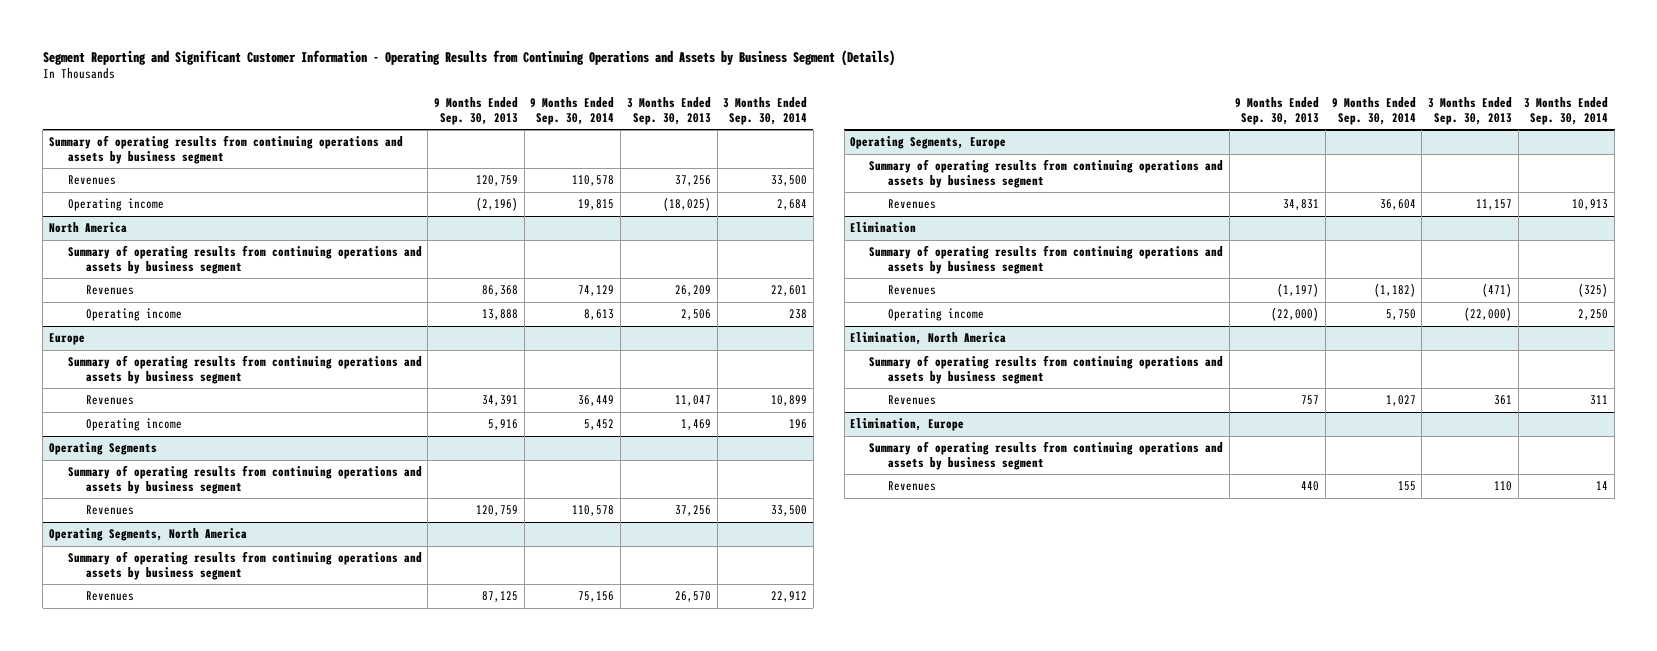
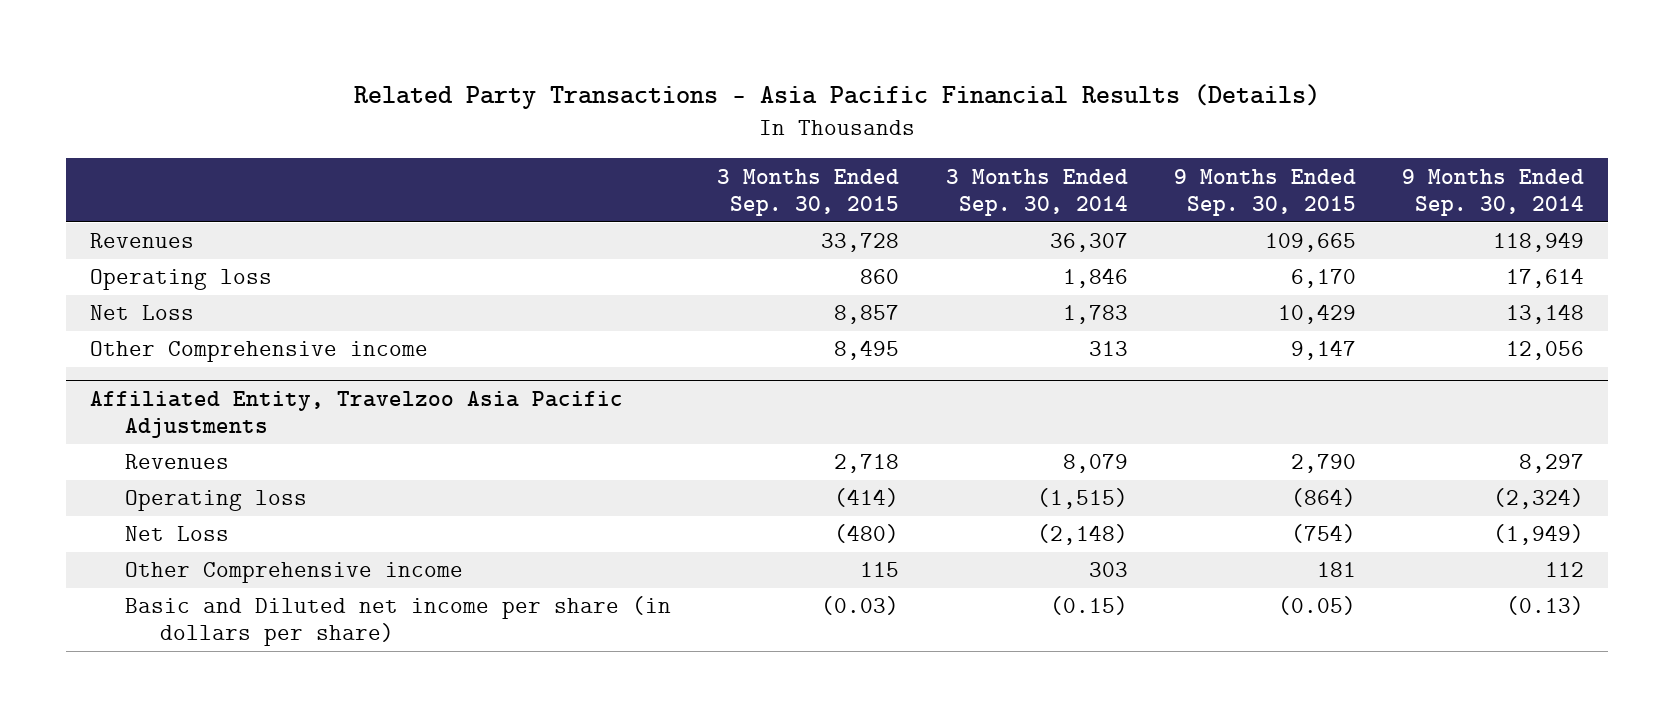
- Segment Reporting and Significant Customer Information - Operating Results from Continuing Operations and Assets by Business Segment (Details)
+ Related Party Transactions - Asia Pacific Financial Results (Details)
- | 9 Months Ended Sep. 30, 2013 | 9 Months Ended Sep. 30, 2014 | 3 Months Ended Sep. 30, 2013 | 3 Months Ended Sep. 30, 2014
+ | 3 Months Ended Sep. 30, 2015 | 3 Months Ended Sep. 30, 2014 | 9 Months Ended Sep. 30, 2015 | 9 Months Ended Sep. 30, 2014
- Summary of operating results from continuing operations and assets by business segment
- Revenues | 120,759 | 110,578 | 37,256 | 33,500
- Operating income | (2,196) | 19,815 | (18,025) | 2,684
- North America
- Summary of operating results from continuing operations and assets by business segment
- Revenues | 86,368 | 74,129 | 26,209 | 22,601
- Operating income | 13,888 | 8,613 | 2,506 | 238
- Europe
- Summary of operating results from continuing operations and assets by business segment
- Revenues | 34,391 | 36,449 | 11,047 | 10,899
- Operating income | 5,916 | 5,452 | 1,469 | 196
- Operating Segments
- Summary of operating results from continuing operations and assets by business segment
- Revenues | 120,759 | 110,578 | 37,256 | 33,500
- Operating Segments, North America
- Summary of operating results from continuing operations and assets by business segment
- Revenues | 87,125 | 75,156 | 26,570 | 22,912
- Operating Segments, Europe
- Summary of operating results from continuing operations and assets by business segment
- Revenues | 34,831 | 36,604 | 11,157 | 10,913
- Elimination
- Summary of operating results from continuing operations and assets by business segment
- Revenues | (1,197) | (1,182) | (471) | (325)
- Operating income | (22,000) | 5,750 | (22,000) | 2,250
- Elimination, North America
- Summary of operating results from continuing operations and assets by business segment
- Revenues | 757 | 1,027 | 361 | 311
- Elimination, Europe
- Summary of operating results from continuing operations and assets by business segment
- Revenues | 440 | 155 | 110 | 14
+ Revenues | 33,728 | 36,307 | 109,665 | 118,949
+ Operating loss | 860 | 1,846 | 6,170 | 17,614
+ Net Loss | 8,857 | 1,783 | 10,429 | 13,148
+ Other Comprehensive income | 8,495 | 313 | 9,147 | 12,056
+ Affiliated Entity, Travelzoo Asia Pacific Adjustments
+ Revenues | 2,718 | 8,079 | 2,790 | 8,297
+ Operating loss | (414) | (1,515) | (864) | (2,324)
+ Net Loss | (480) | (2,148) | (754) | (1,949)
+ Other Comprehensive income | 115 | 303 | 181 | 112
+ Basic and Diluted net income per share (in dollars per share) | (0.03) | (0.15) | (0.05) | (0.13)

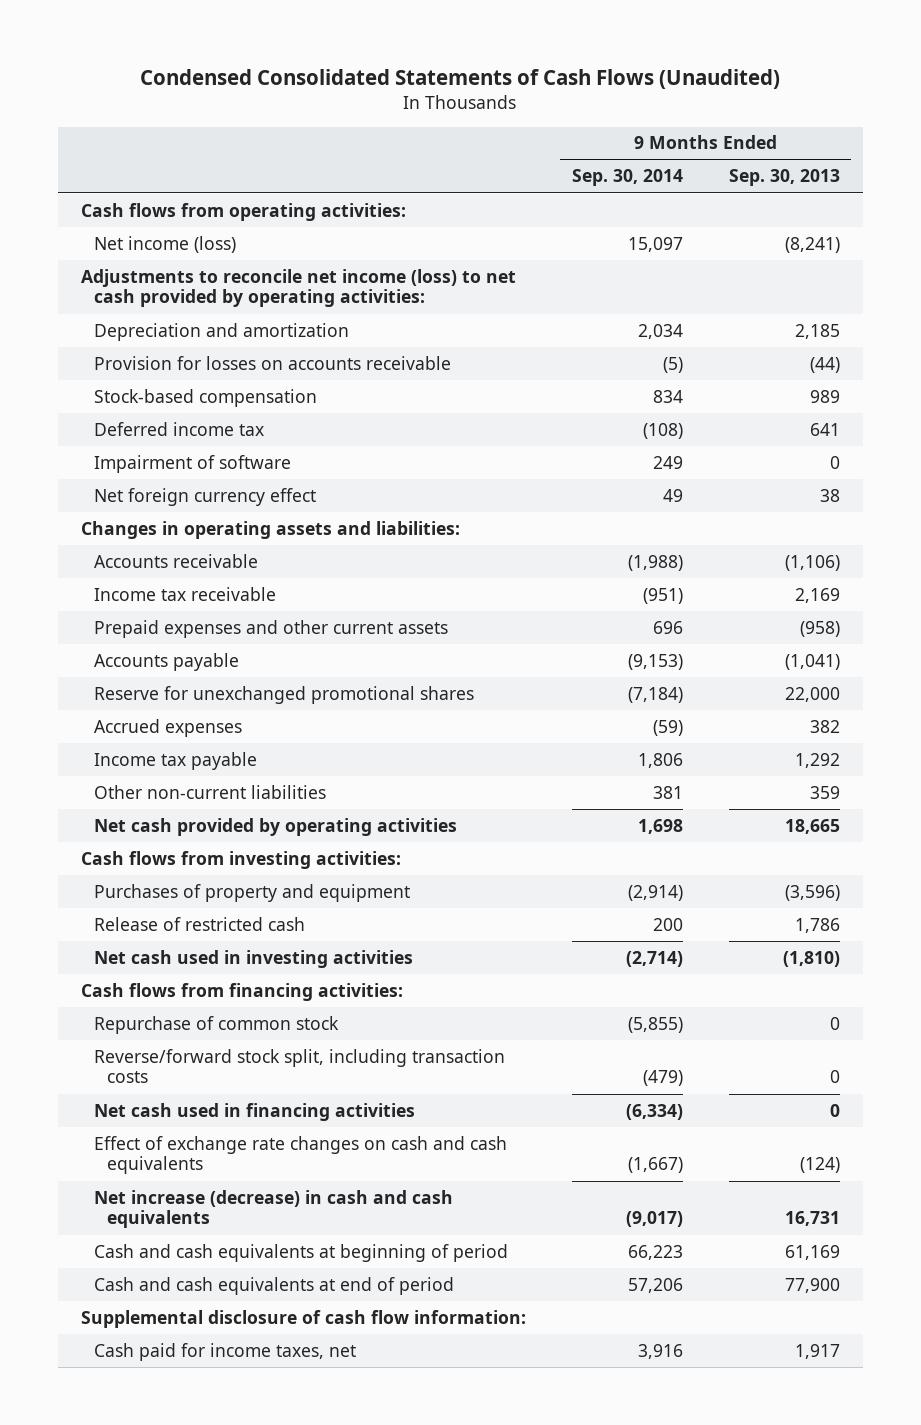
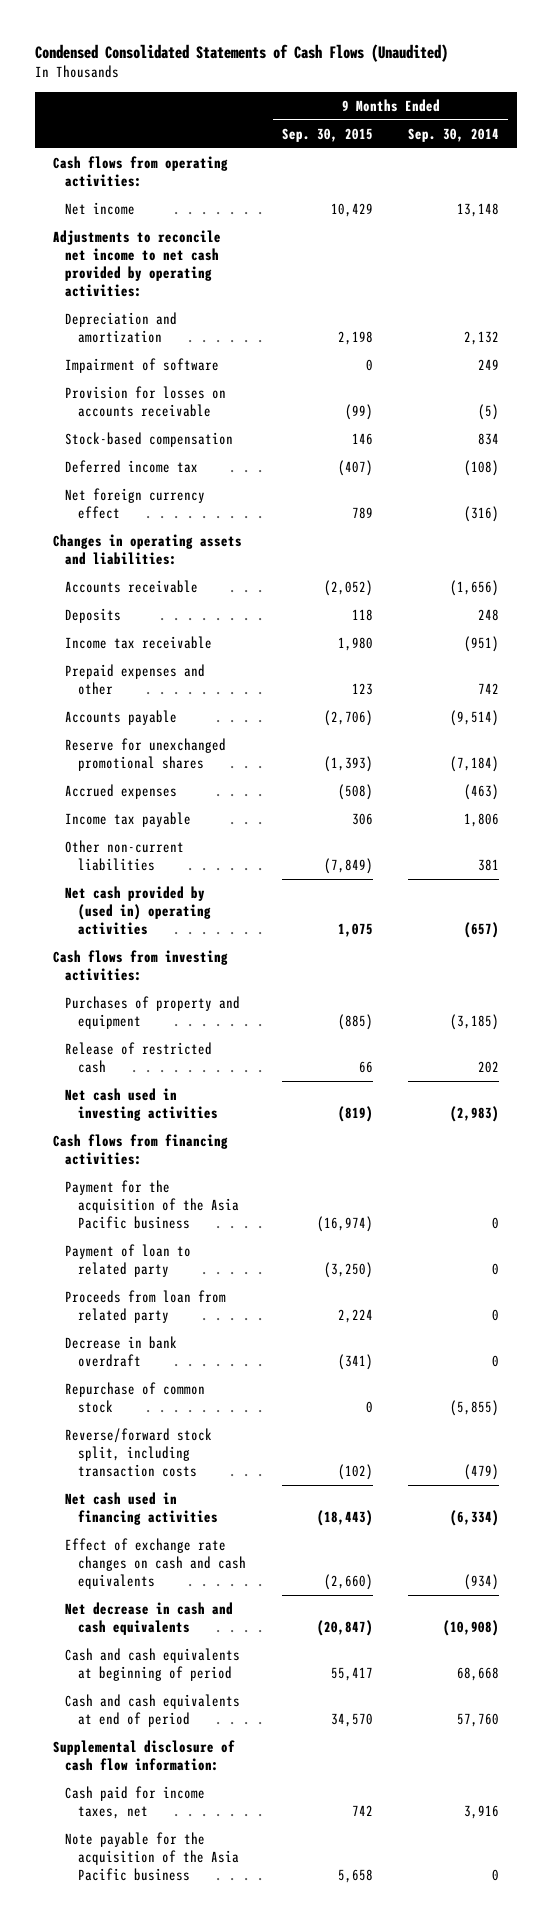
- | 9 Months Ended Sep. 30, 2014 | 9 Months Ended Sep. 30, 2013
+ | 9 Months Ended Sep. 30, 2015 | 9 Months Ended Sep. 30, 2014
- Net income (loss) | 15,097 | (8,241)
- Adjustments to reconcile net income (loss) to net cash provided by operating activities:
- Depreciation and amortization | 2,034 | 2,185
+ Net income | 10,429 | 13,148
+ Adjustments to reconcile net income to net cash provided by operating activities:
+ Depreciation and amortization | 2,198 | 2,132
moved up: Impairment of software | 0 | 249
- Net foreign currency effect | 49 | 38
+ Net foreign currency effect | 789 | (316)
- Accounts receivable | (1,988) | (1,106)
+ Accounts receivable | (2,052) | (1,656)
+ Deposits | 118 | 248
- Prepaid expenses and other current assets | 696 | (958)
- Accounts payable | (9,153) | (1,041)
+ Prepaid expenses and other | 123 | 742
+ Accounts payable | (2,706) | (9,514)
- Accrued expenses | (59) | 382
+ Accrued expenses | (508) | (463)
- Net cash provided by operating activities | 1,698 | 18,665
+ Net cash provided by (used in) operating activities | 1,075 | (657)
- Purchases of property and equipment | (2,914) | (3,596)
- Release of restricted cash | 200 | 1,786
- Net cash used in investing activities | (2,714) | (1,810)
+ Purchases of property and equipment | (885) | (3,185)
+ Release of restricted cash | 66 | 202
+ Net cash used in investing activities | (819) | (2,983)
+ Payment for the acquisition of the Asia Pacific business | (16,974) | 0
+ Payment of loan to related party | (3,250) | 0
+ Proceeds from loan from related party | 2,224 | 0
+ Decrease in bank overdraft | (341) | 0
- Effect of exchange rate changes on cash and cash equivalents | (1,667) | (124)
- Net increase (decrease) in cash and cash equivalents | (9,017) | 16,731
- Cash and cash equivalents at beginning of period | 66,223 | 61,169
- Cash and cash equivalents at end of period | 57,206 | 77,900
+ Effect of exchange rate changes on cash and cash equivalents | (2,660) | (934)
+ Net decrease in cash and cash equivalents | (20,847) | (10,908)
+ Cash and cash equivalents at beginning of period | 55,417 | 68,668
+ Cash and cash equivalents at end of period | 34,570 | 57,760
+ Note payable for the acquisition of the Asia Pacific business | 5,658 | 0

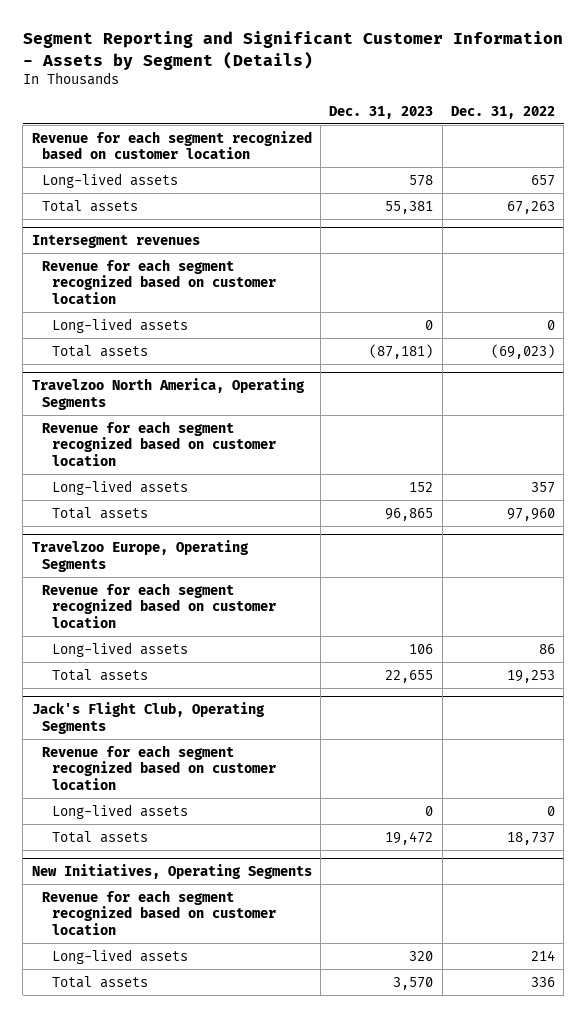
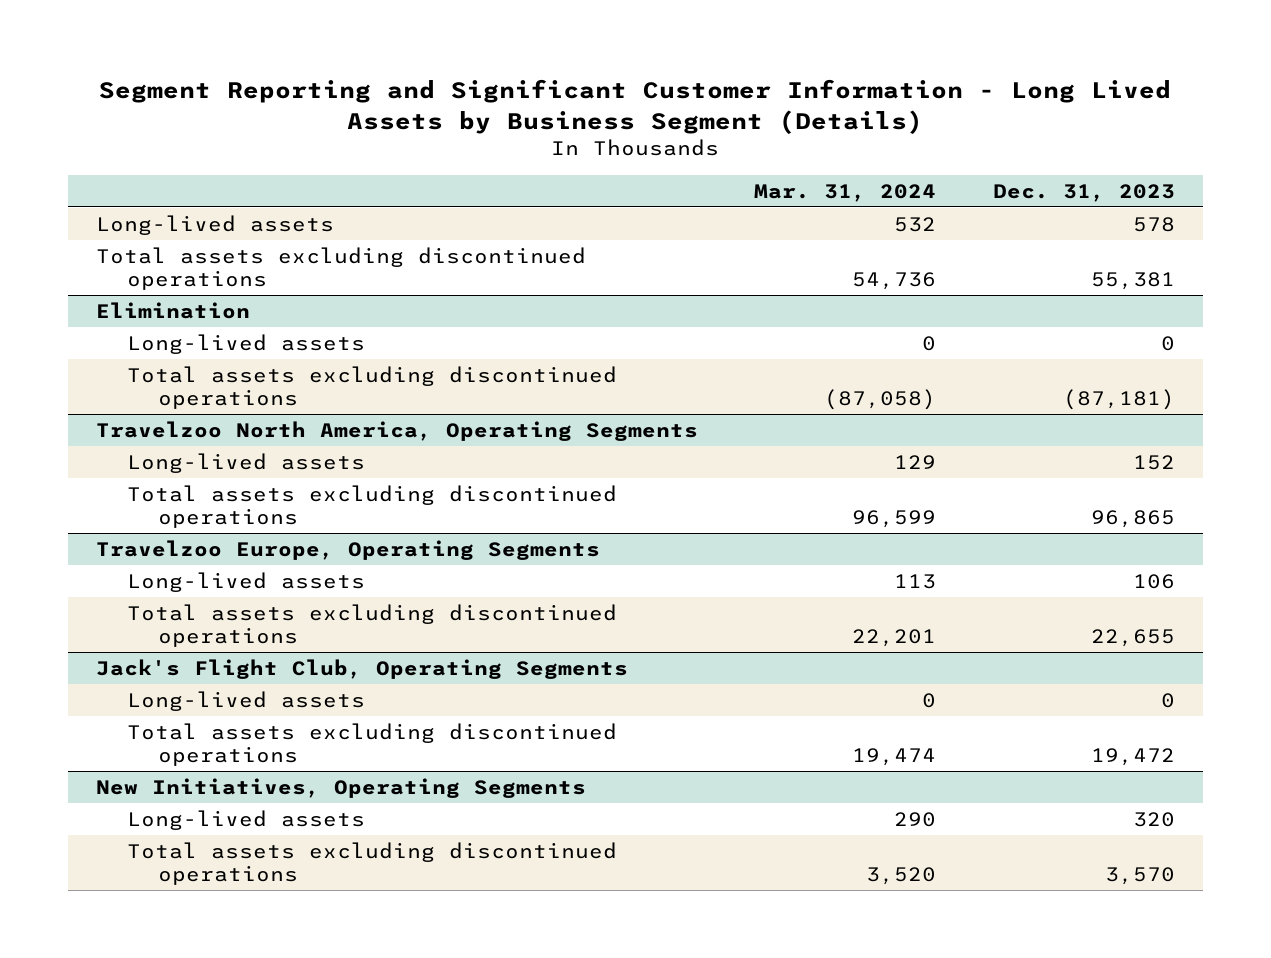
- Segment Reporting and Significant Customer Information - Assets by Segment (Details)
+ Segment Reporting and Significant Customer Information - Long Lived Assets by Business Segment (Details)
- | Dec. 31, 2023 | Dec. 31, 2022
+ | Mar. 31, 2024 | Dec. 31, 2023
- Revenue for each segment recognized based on customer location
- Total assets | 55,381 | 67,263
- Intersegment revenues
- Revenue for each segment recognized based on customer location
+ Total assets excluding discontinued operations | 54,736 | 55,381
+ Elimination
- Total assets | (87,181) | (69,023)
+ Total assets excluding discontinued operations | (87,058) | (87,181)
@ Travelzoo North America, Operating Segments
- Revenue for each segment recognized based on customer location
- Total assets | 96,865 | 97,960
+ Total assets excluding discontinued operations | 96,599 | 96,865
@ Travelzoo Europe, Operating Segments
- Revenue for each segment recognized based on customer location
- Total assets | 22,655 | 19,253
+ Total assets excluding discontinued operations | 22,201 | 22,655
@ Jack's Flight Club, Operating Segments
- Revenue for each segment recognized based on customer location
- Total assets | 19,472 | 18,737
+ Total assets excluding discontinued operations | 19,474 | 19,472
@ New Initiatives, Operating Segments
- Revenue for each segment recognized based on customer location
- Total assets | 3,570 | 336
+ Total assets excluding discontinued operations | 3,520 | 3,570

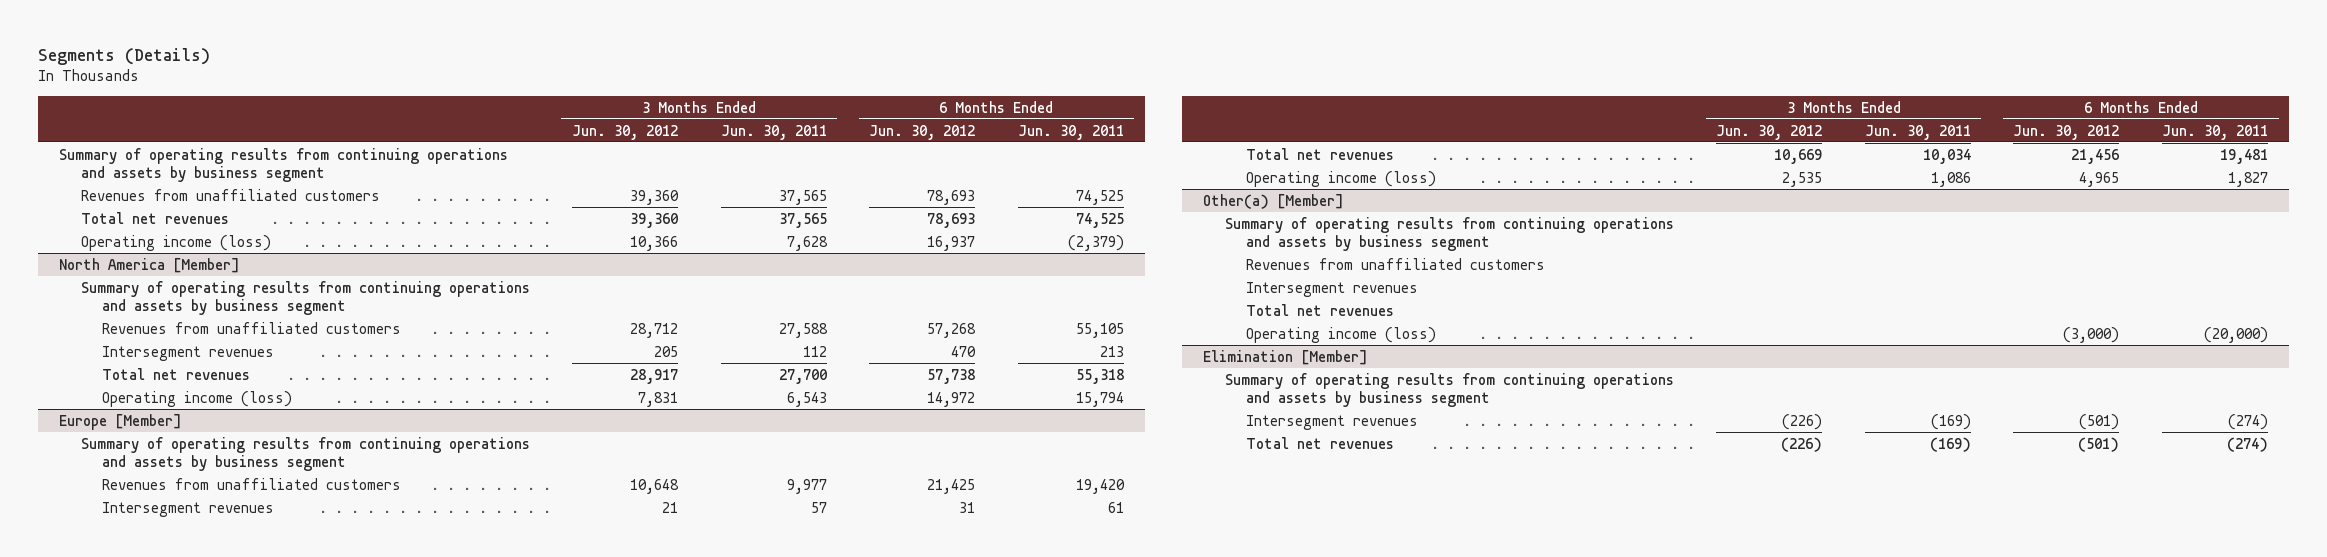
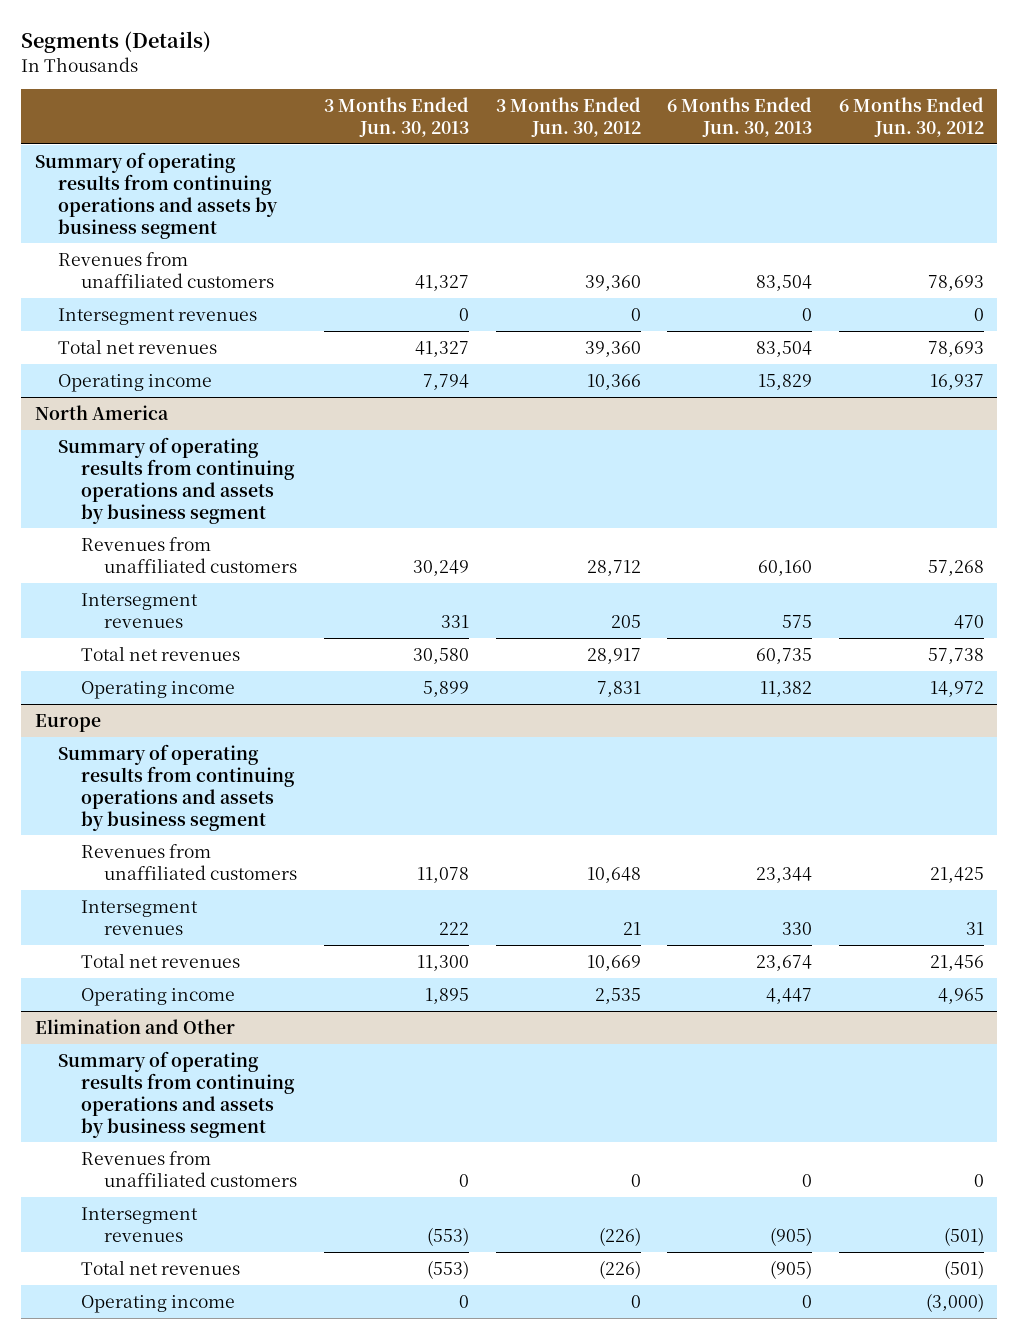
- | 3 Months Ended Jun. 30, 2012 | 3 Months Ended Jun. 30, 2011 | 6 Months Ended Jun. 30, 2012 | 6 Months Ended Jun. 30, 2011
+ | 3 Months Ended Jun. 30, 2013 | 3 Months Ended Jun. 30, 2012 | 6 Months Ended Jun. 30, 2013 | 6 Months Ended Jun. 30, 2012
+ Intersegment revenues | 0 | 0 | 0 | 0
- Operating income (loss) | 10,366 | 7,628 | 16,937 | (2,379)
- North America [Member]
+ Operating income | 7,794 | 10,366 | 15,829 | 16,937
+ North America
- Operating income (loss) | 7,831 | 6,543 | 14,972 | 15,794
- Europe [Member]
+ Operating income | 5,899 | 7,831 | 11,382 | 14,972
+ Europe
- Operating income (loss) | 2,535 | 1,086 | 4,965 | 1,827
- Other(a) [Member]
- Summary of operating results from continuing operations and assets by business segment
- Revenues from unaffiliated customers
- Intersegment revenues
- Total net revenues
- Operating income (loss) | | | (3,000) | (20,000)
- Elimination [Member]
+ Operating income | 1,895 | 2,535 | 4,447 | 4,965
+ Elimination and Other
+ Revenues from unaffiliated customers | 0 | 0 | 0 | 0
+ Operating income | 0 | 0 | 0 | (3,000)

